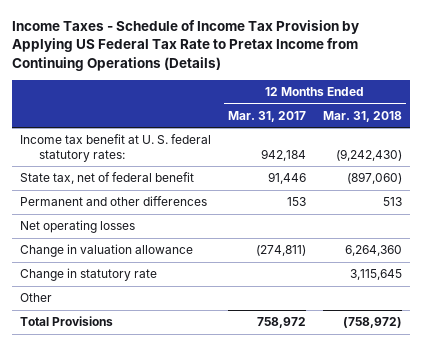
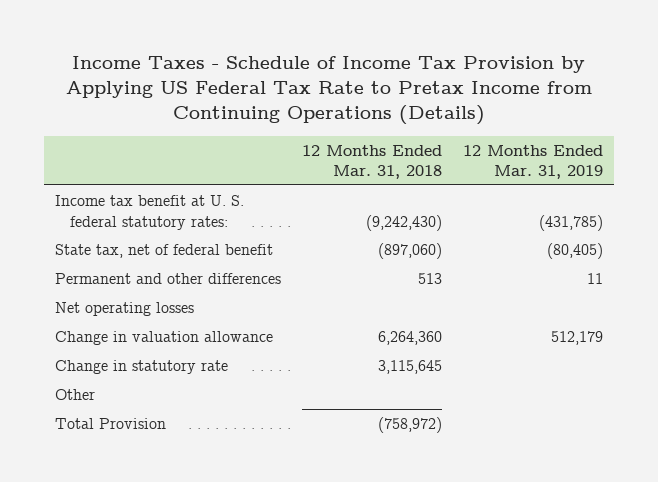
- | 12 Months Ended Mar. 31, 2017 | 12 Months Ended Mar. 31, 2018
+ | 12 Months Ended Mar. 31, 2018 | 12 Months Ended Mar. 31, 2019
- Total Provisions | 758,972 | (758,972)
+ Total Provision | (758,972) |

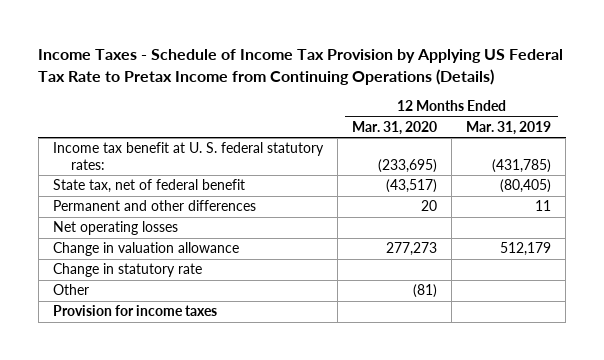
- | 12 Months Ended Mar. 31, 2018 | 12 Months Ended Mar. 31, 2019
+ | 12 Months Ended Mar. 31, 2020 | 12 Months Ended Mar. 31, 2019
- Total Provision | (758,972) |
+ Provision for income taxes

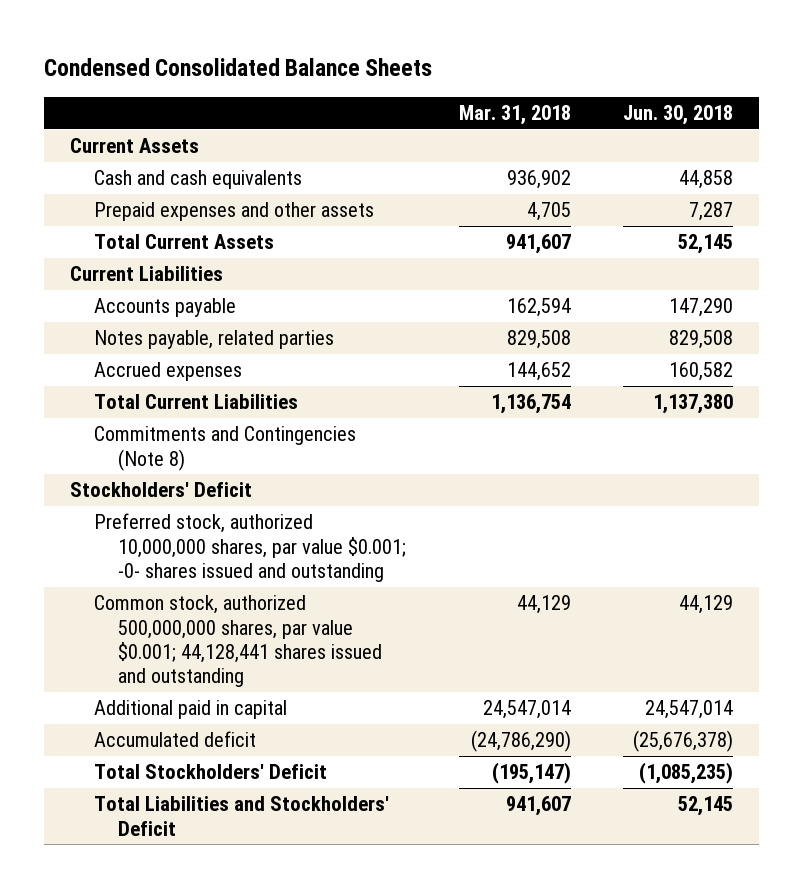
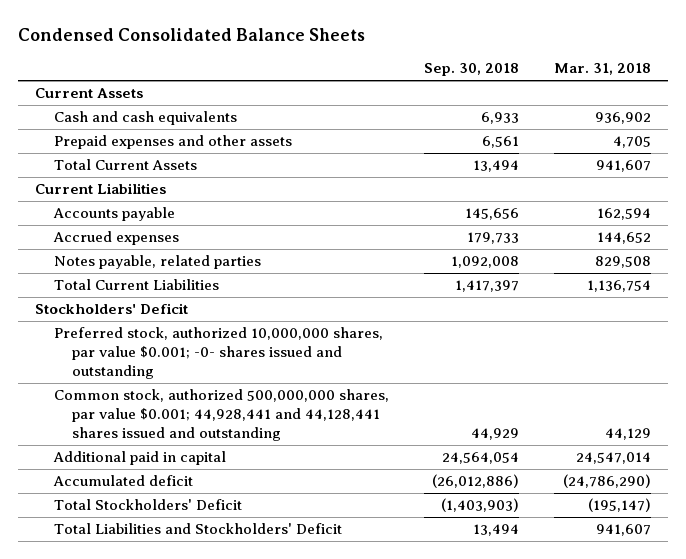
- | Mar. 31, 2018 | Jun. 30, 2018
+ | Sep. 30, 2018 | Mar. 31, 2018
moved down: Notes payable, related parties | 1,092,008 | 829,508
- Commitments and Contingencies (Note 8)
- Common stock, authorized 500,000,000 shares, par value $0.001; 44,128,441 shares issued and outstanding | 44,129 | 44,129
+ Common stock, authorized 500,000,000 shares, par value $0.001; 44,928,441 and 44,128,441 shares issued and outstanding | 44,929 | 44,129

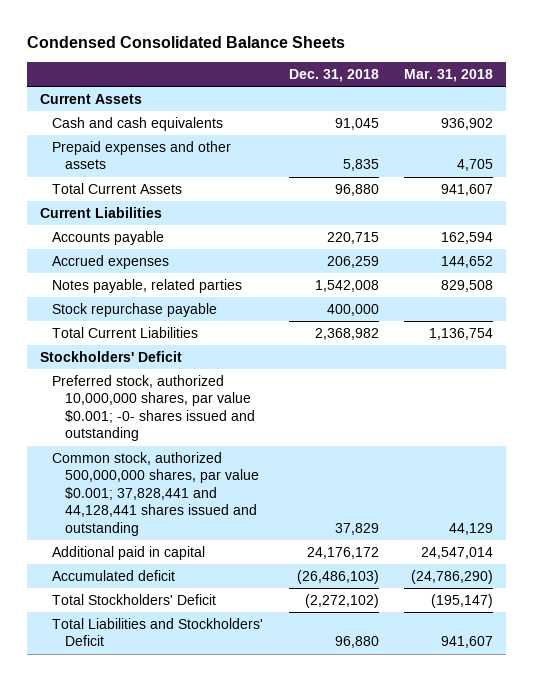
- | Sep. 30, 2018 | Mar. 31, 2018
+ | Dec. 31, 2018 | Mar. 31, 2018
+ Stock repurchase payable | 400,000 |
- Common stock, authorized 500,000,000 shares, par value $0.001; 44,928,441 and 44,128,441 shares issued and outstanding | 44,929 | 44,129
+ Common stock, authorized 500,000,000 shares, par value $0.001; 37,828,441 and 44,128,441 shares issued and outstanding | 37,829 | 44,129

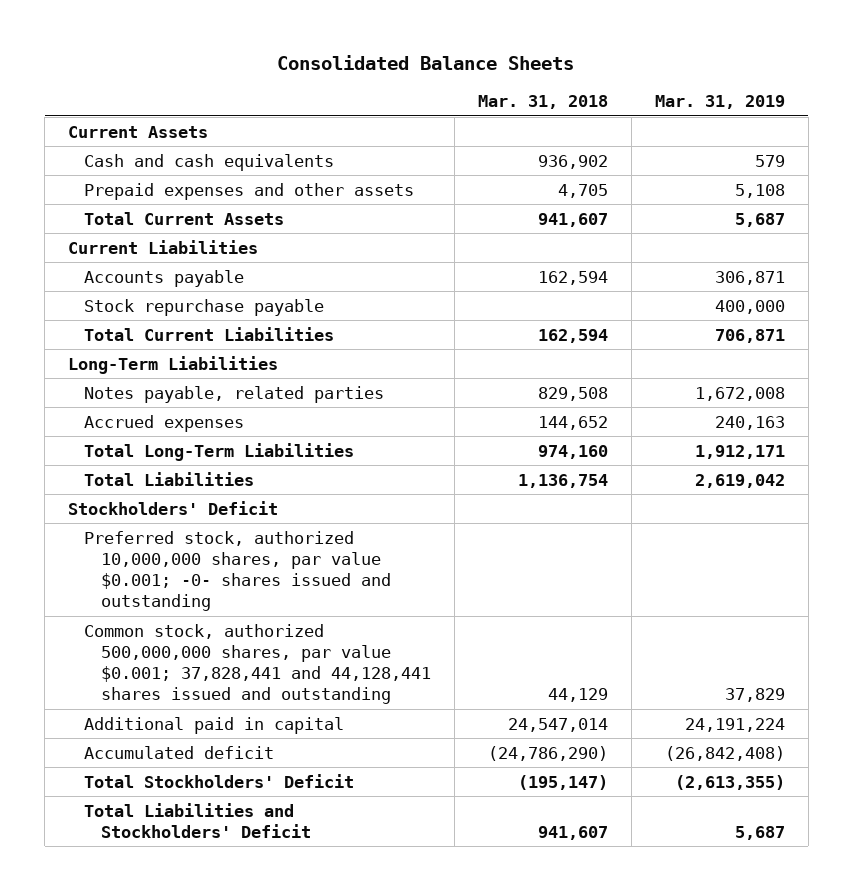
- Condensed Consolidated Balance Sheets
+ Consolidated Balance Sheets
- | Dec. 31, 2018 | Mar. 31, 2018
+ | Mar. 31, 2018 | Mar. 31, 2019
- Total Current Liabilities | 2,368,982 | 1,136,754
+ Total Current Liabilities | 162,594 | 706,871
+ Long-Term Liabilities
moved down: Notes payable, related parties | 829,508 | 1,672,008
moved down: Accrued expenses | 144,652 | 240,163
+ Total Long-Term Liabilities | 974,160 | 1,912,171
+ Total Liabilities | 1,136,754 | 2,619,042

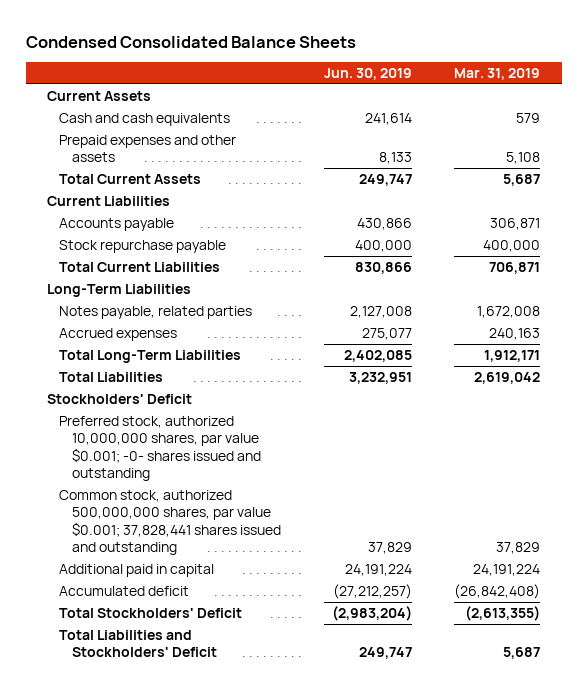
- Consolidated Balance Sheets
+ Condensed Consolidated Balance Sheets
- | Mar. 31, 2018 | Mar. 31, 2019
+ | Jun. 30, 2019 | Mar. 31, 2019
- Common stock, authorized 500,000,000 shares, par value $0.001; 37,828,441 and 44,128,441 shares issued and outstanding | 44,129 | 37,829
+ Common stock, authorized 500,000,000 shares, par value $0.001; 37,828,441 shares issued and outstanding | 37,829 | 37,829

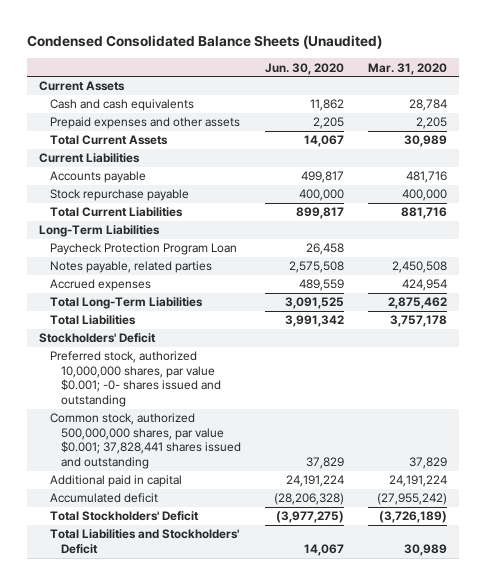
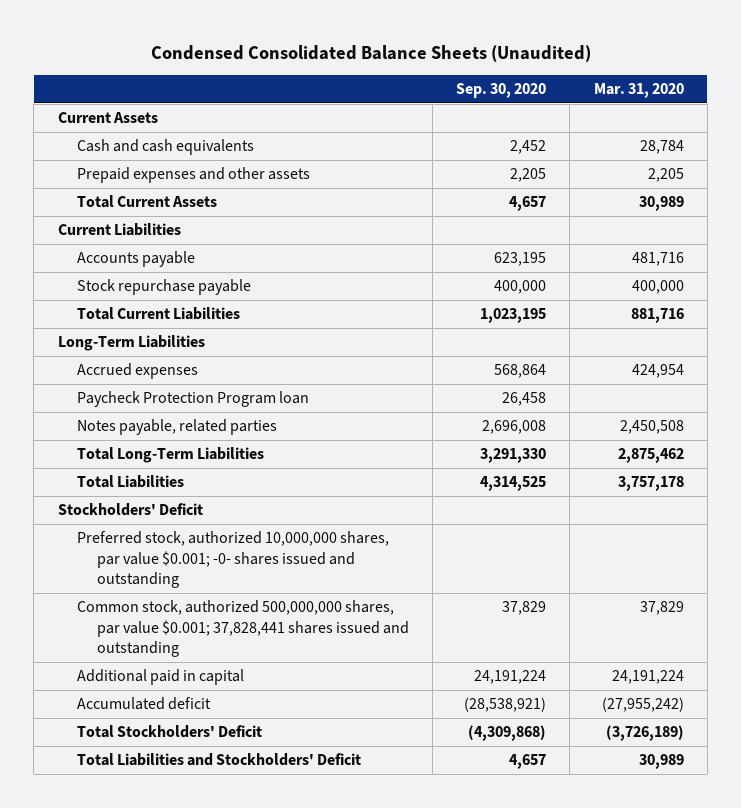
- | Jun. 30, 2020 | Mar. 31, 2020
+ | Sep. 30, 2020 | Mar. 31, 2020
- Paycheck Protection Program Loan | 26,458 |
+ Paycheck Protection Program loan | 26,458 |
moved down: Notes payable, related parties | 2,696,008 | 2,450,508

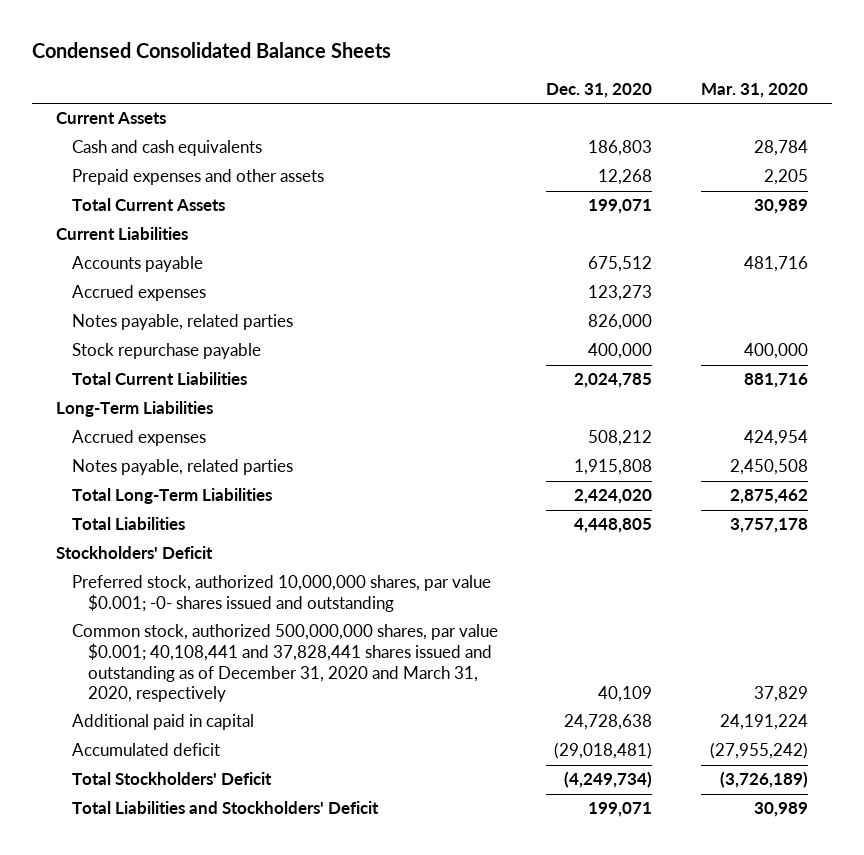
- Condensed Consolidated Balance Sheets (Unaudited)
+ Condensed Consolidated Balance Sheets
- | Sep. 30, 2020 | Mar. 31, 2020
+ | Dec. 31, 2020 | Mar. 31, 2020
+ Accrued expenses | 123,273 |
+ Notes payable, related parties | 826,000 |
- Paycheck Protection Program loan | 26,458 |
- Common stock, authorized 500,000,000 shares, par value $0.001; 37,828,441 shares issued and outstanding | 37,829 | 37,829
+ Common stock, authorized 500,000,000 shares, par value $0.001; 40,108,441 and 37,828,441 shares issued and outstanding as of December 31, 2020 and March 31, 2020, respectively | 40,109 | 37,829

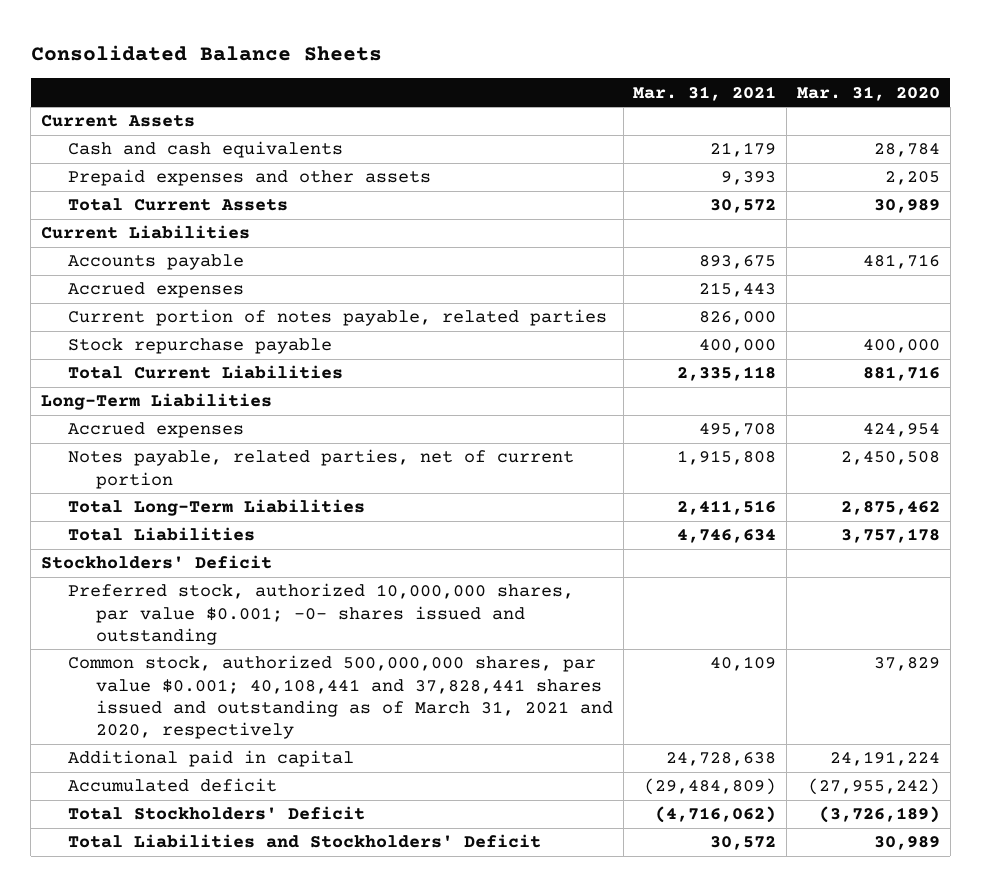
- Condensed Consolidated Balance Sheets
+ Consolidated Balance Sheets
- | Dec. 31, 2020 | Mar. 31, 2020
+ | Mar. 31, 2021 | Mar. 31, 2020
- Notes payable, related parties | 826,000 |
+ Current portion of notes payable, related parties | 826,000 |
- Notes payable, related parties | 1,915,808 | 2,450,508
+ Notes payable, related parties, net of current portion | 1,915,808 | 2,450,508
- Common stock, authorized 500,000,000 shares, par value $0.001; 40,108,441 and 37,828,441 shares issued and outstanding as of December 31, 2020 and March 31, 2020, respectively | 40,109 | 37,829
+ Common stock, authorized 500,000,000 shares, par value $0.001; 40,108,441 and 37,828,441 shares issued and outstanding as of March 31, 2021 and 2020, respectively | 40,109 | 37,829

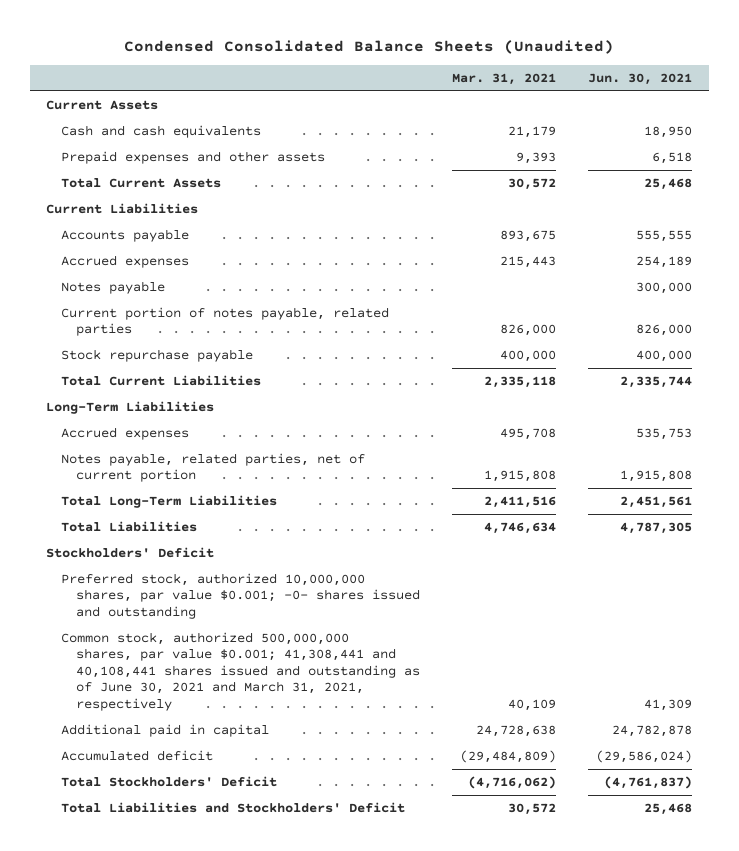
- Consolidated Balance Sheets
+ Condensed Consolidated Balance Sheets (Unaudited)
- | Mar. 31, 2021 | Mar. 31, 2020
+ | Mar. 31, 2021 | Jun. 30, 2021
+ Notes payable | | 300,000
- Common stock, authorized 500,000,000 shares, par value $0.001; 40,108,441 and 37,828,441 shares issued and outstanding as of March 31, 2021 and 2020, respectively | 40,109 | 37,829
+ Common stock, authorized 500,000,000 shares, par value $0.001; 41,308,441 and 40,108,441 shares issued and outstanding as of June 30, 2021 and March 31, 2021, respectively | 40,109 | 41,309

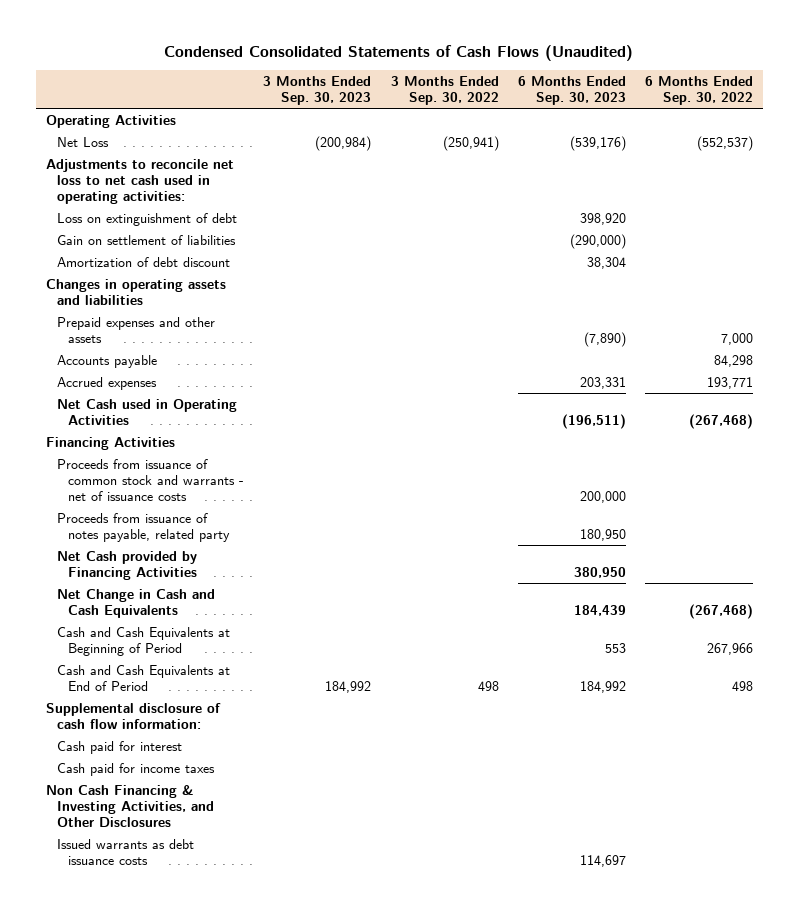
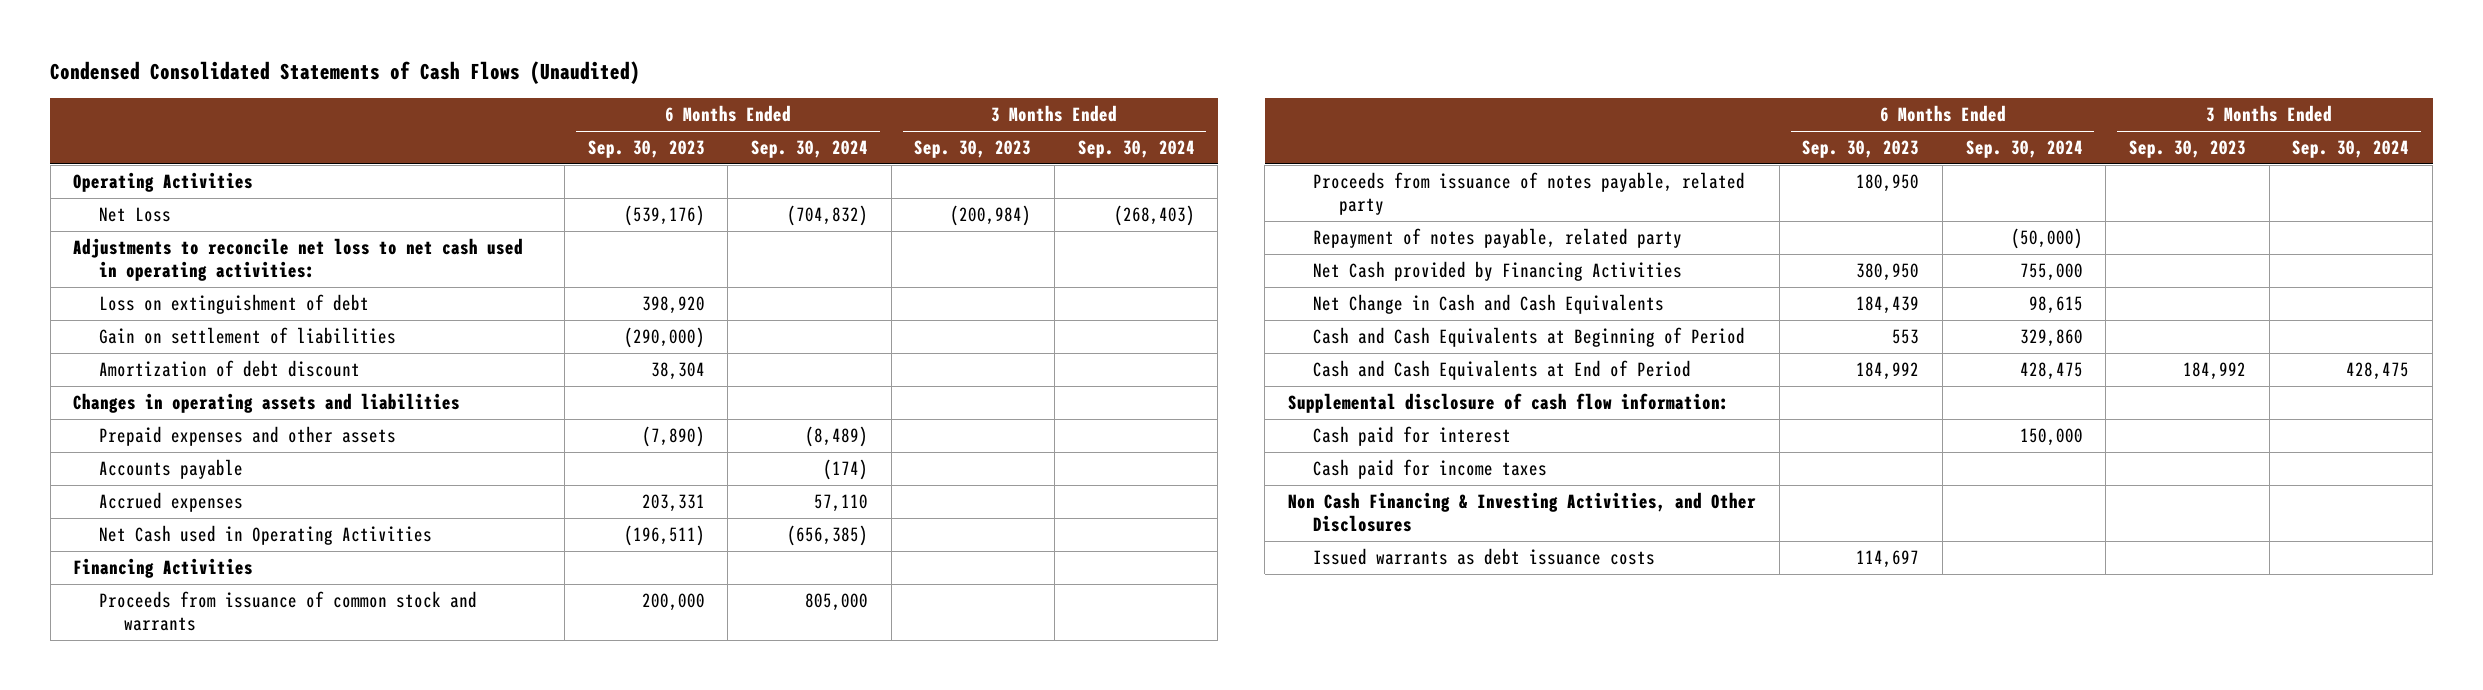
- | 3 Months Ended Sep. 30, 2023 | 3 Months Ended Sep. 30, 2022 | 6 Months Ended Sep. 30, 2023 | 6 Months Ended Sep. 30, 2022
+ | 6 Months Ended Sep. 30, 2023 | 6 Months Ended Sep. 30, 2024 | 3 Months Ended Sep. 30, 2023 | 3 Months Ended Sep. 30, 2024
- Proceeds from issuance of common stock and warrants - net of issuance costs | | | 200,000 |
+ Proceeds from issuance of common stock and warrants | 200,000 | 805,000 | |
+ Repayment of notes payable, related party | | (50,000) | |

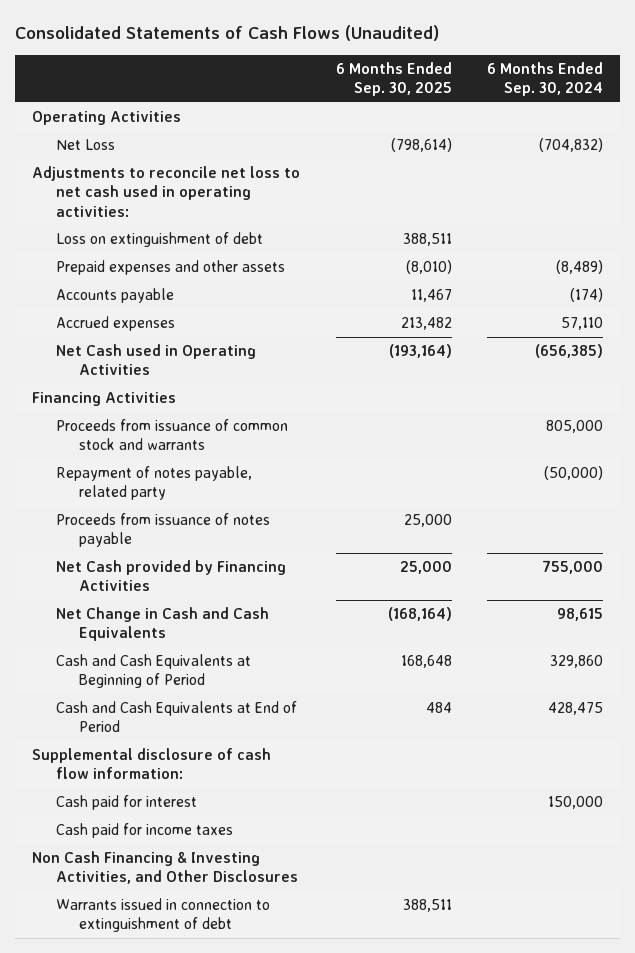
- Condensed Consolidated Statements of Cash Flows (Unaudited)
+ Consolidated Statements of Cash Flows (Unaudited)
- | 6 Months Ended Sep. 30, 2023 | 6 Months Ended Sep. 30, 2024 | 3 Months Ended Sep. 30, 2023 | 3 Months Ended Sep. 30, 2024
+ | 6 Months Ended Sep. 30, 2025 | 6 Months Ended Sep. 30, 2024
- Gain on settlement of liabilities | (290,000) | | |
- Amortization of debt discount | 38,304 | | |
- Changes in operating assets and liabilities
- Proceeds from issuance of notes payable, related party | 180,950 | | |
+ Proceeds from issuance of notes payable | 25,000 |
- Issued warrants as debt issuance costs | 114,697 | | |
+ Warrants issued in connection to extinguishment of debt | 388,511 |

